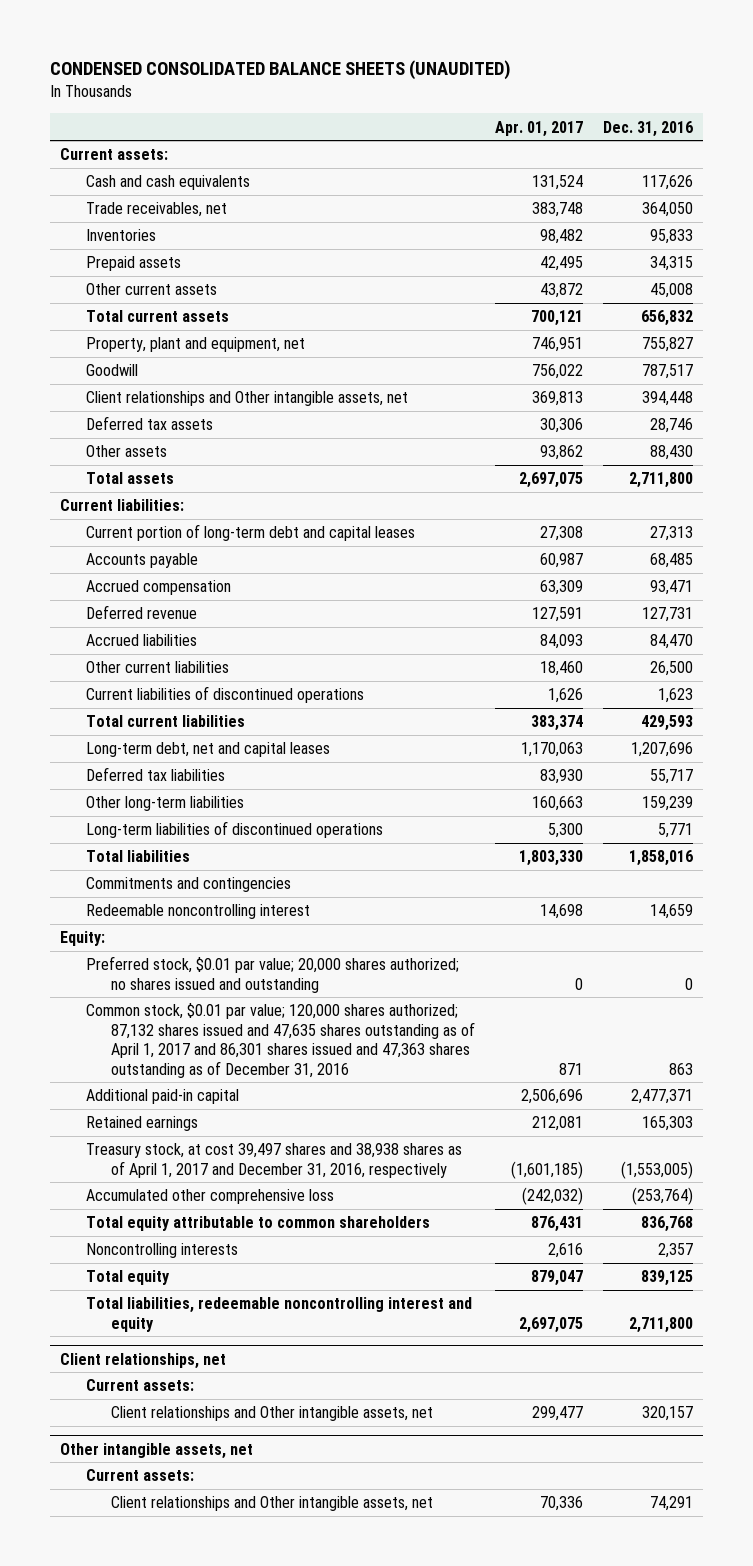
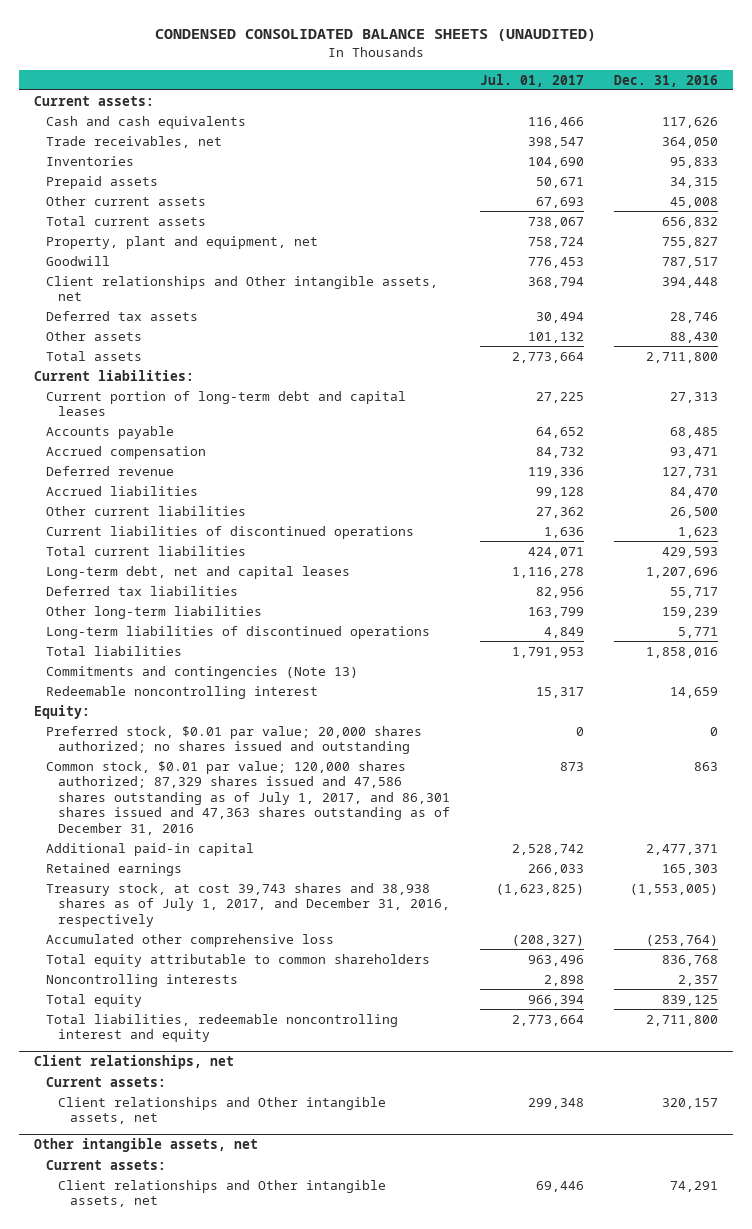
- | Apr. 01, 2017 | Dec. 31, 2016
+ | Jul. 01, 2017 | Dec. 31, 2016
- Commitments and contingencies
+ Commitments and contingencies (Note 13)
- Common stock, $0.01 par value; 120,000 shares authorized; 87,132 shares issued and 47,635 shares outstanding as of April 1, 2017 and 86,301 shares issued and 47,363 shares outstanding as of December 31, 2016 | 871 | 863
+ Common stock, $0.01 par value; 120,000 shares authorized; 87,329 shares issued and 47,586 shares outstanding as of July 1, 2017, and 86,301 shares issued and 47,363 shares outstanding as of December 31, 2016 | 873 | 863
- Treasury stock, at cost 39,497 shares and 38,938 shares as of April 1, 2017 and December 31, 2016, respectively | (1,601,185) | (1,553,005)
+ Treasury stock, at cost 39,743 shares and 38,938 shares as of July 1, 2017, and December 31, 2016, respectively | (1,623,825) | (1,553,005)

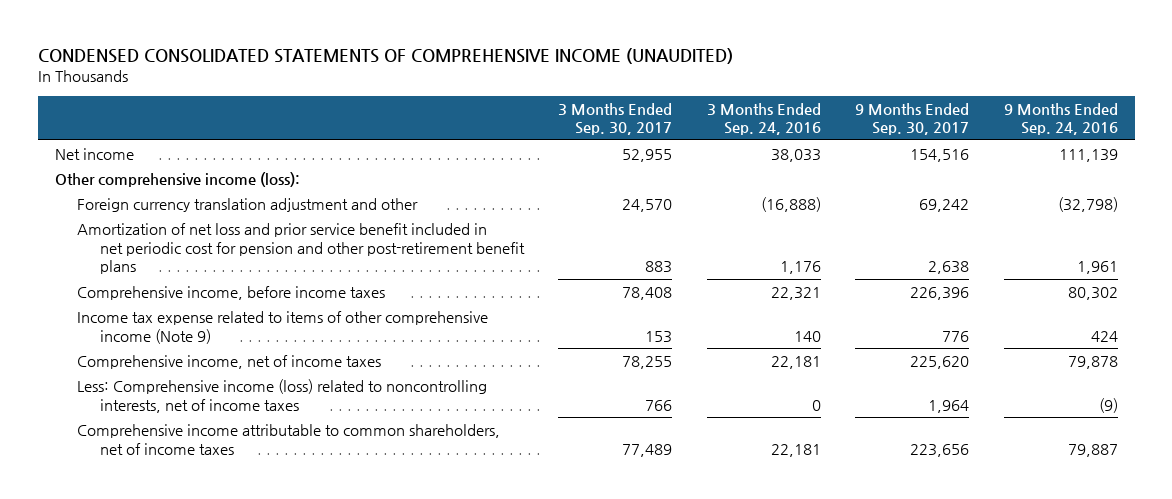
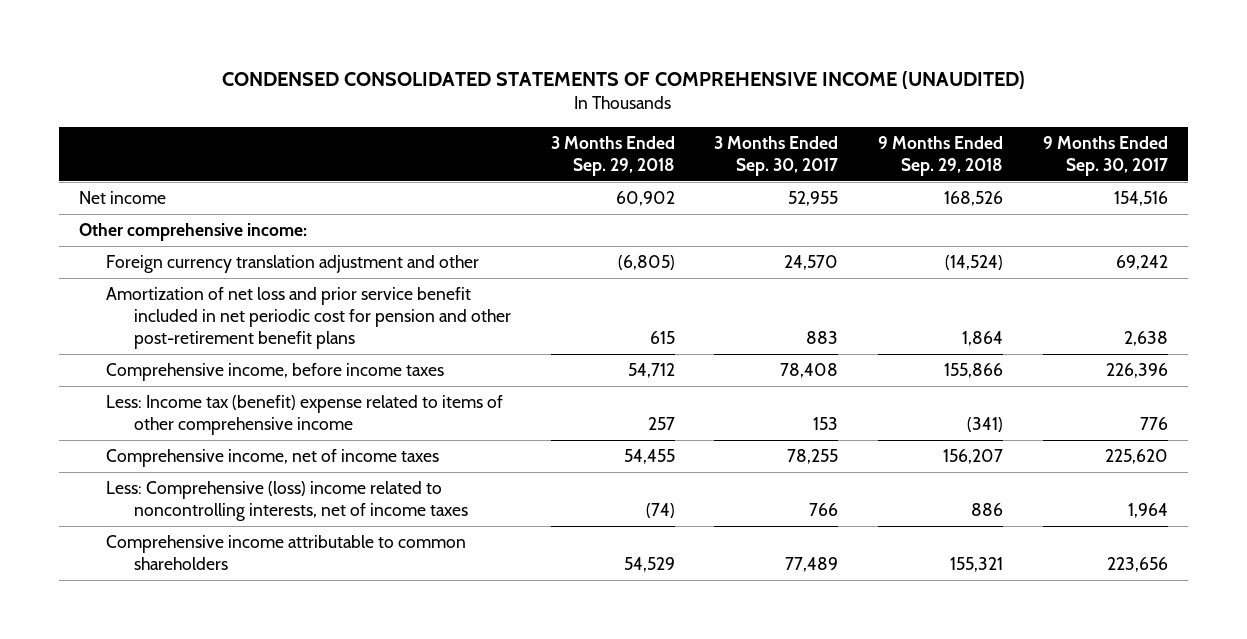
- | 3 Months Ended Sep. 30, 2017 | 3 Months Ended Sep. 24, 2016 | 9 Months Ended Sep. 30, 2017 | 9 Months Ended Sep. 24, 2016
+ | 3 Months Ended Sep. 29, 2018 | 3 Months Ended Sep. 30, 2017 | 9 Months Ended Sep. 29, 2018 | 9 Months Ended Sep. 30, 2017
- Other comprehensive income (loss):
+ Other comprehensive income:
- Income tax expense related to items of other comprehensive income (Note 9) | 153 | 140 | 776 | 424
+ Less: Income tax (benefit) expense related to items of other comprehensive income | 257 | 153 | (341) | 776
- Less: Comprehensive income (loss) related to noncontrolling interests, net of income taxes | 766 | 0 | 1,964 | (9)
- Comprehensive income attributable to common shareholders, net of income taxes | 77,489 | 22,181 | 223,656 | 79,887
+ Less: Comprehensive (loss) income related to noncontrolling interests, net of income taxes | (74) | 766 | 886 | 1,964
+ Comprehensive income attributable to common shareholders | 54,529 | 77,489 | 155,321 | 223,656

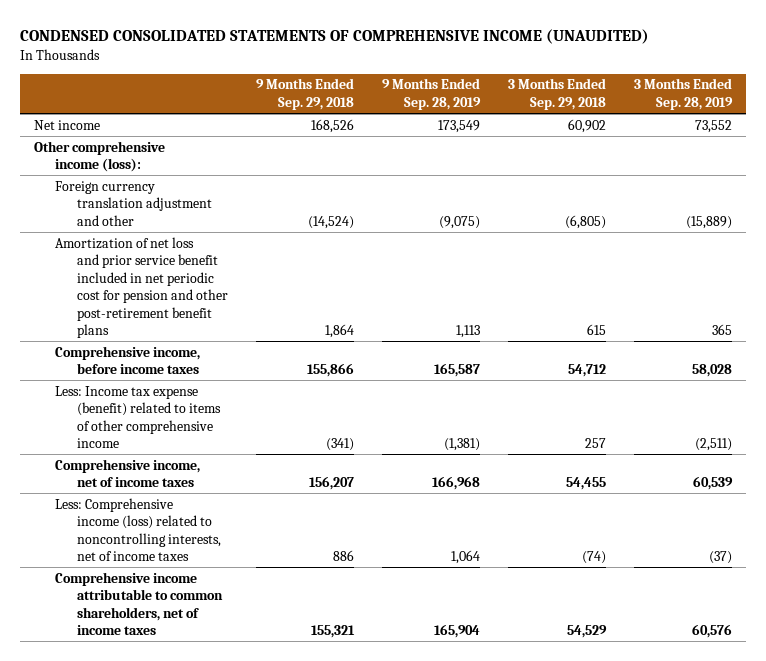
- | 3 Months Ended Sep. 29, 2018 | 3 Months Ended Sep. 30, 2017 | 9 Months Ended Sep. 29, 2018 | 9 Months Ended Sep. 30, 2017
+ | 9 Months Ended Sep. 29, 2018 | 9 Months Ended Sep. 28, 2019 | 3 Months Ended Sep. 29, 2018 | 3 Months Ended Sep. 28, 2019
- Other comprehensive income:
+ Other comprehensive income (loss):
- Less: Income tax (benefit) expense related to items of other comprehensive income | 257 | 153 | (341) | 776
+ Less: Income tax expense (benefit) related to items of other comprehensive income | (341) | (1,381) | 257 | (2,511)
- Less: Comprehensive (loss) income related to noncontrolling interests, net of income taxes | (74) | 766 | 886 | 1,964
- Comprehensive income attributable to common shareholders | 54,529 | 77,489 | 155,321 | 223,656
+ Less: Comprehensive income (loss) related to noncontrolling interests, net of income taxes | 886 | 1,064 | (74) | (37)
+ Comprehensive income attributable to common shareholders, net of income taxes | 155,321 | 165,904 | 54,529 | 60,576

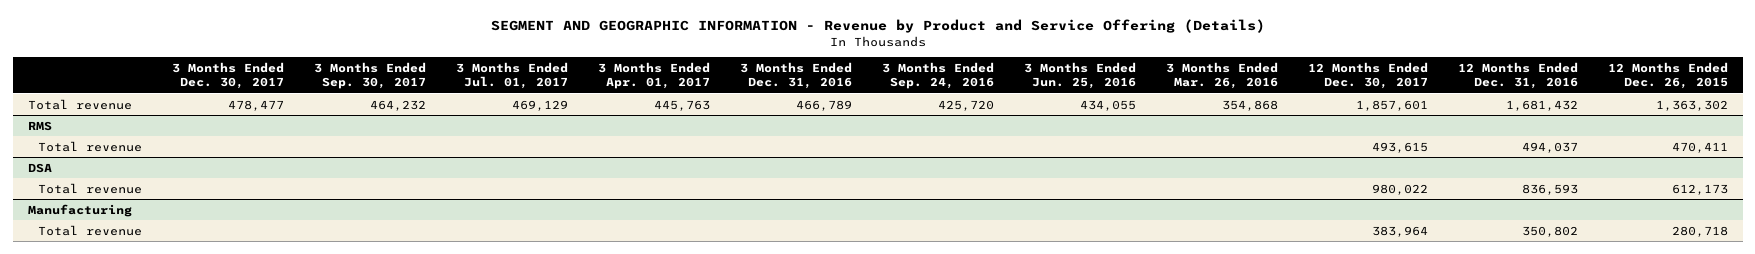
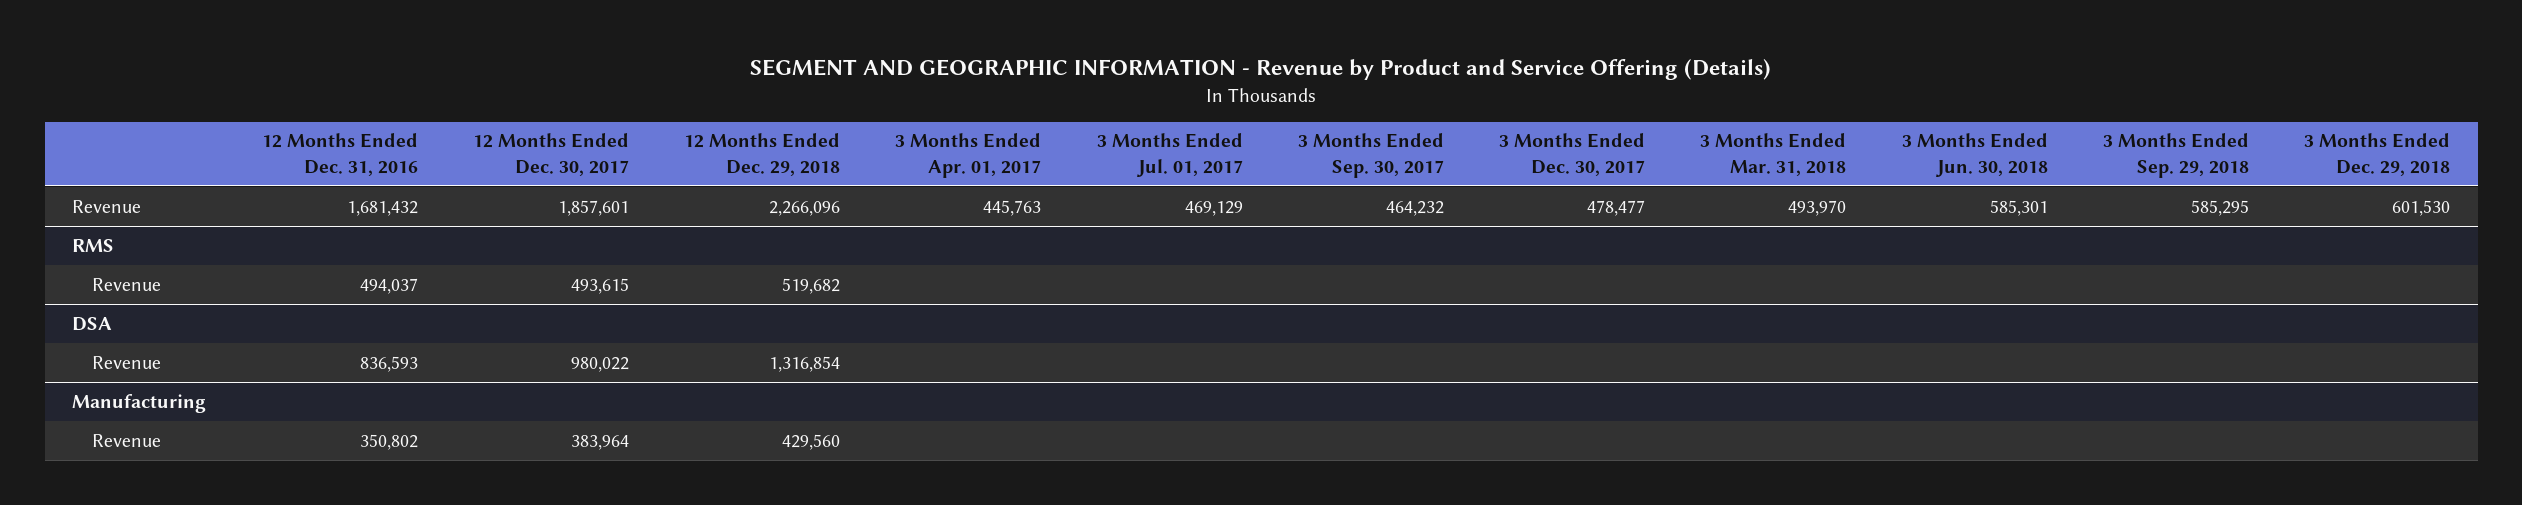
- | 3 Months Ended Dec. 30, 2017 | 3 Months Ended Sep. 30, 2017 | 3 Months Ended Jul. 01, 2017 | 3 Months Ended Apr. 01, 2017 | 3 Months Ended Dec. 31, 2016 | 3 Months Ended Sep. 24, 2016 | 3 Months Ended Jun. 25, 2016 | 3 Months Ended Mar. 26, 2016 | 12 Months Ended Dec. 30, 2017 | 12 Months Ended Dec. 31, 2016 | 12 Months Ended Dec. 26, 2015
+ | 12 Months Ended Dec. 31, 2016 | 12 Months Ended Dec. 30, 2017 | 12 Months Ended Dec. 29, 2018 | 3 Months Ended Apr. 01, 2017 | 3 Months Ended Jul. 01, 2017 | 3 Months Ended Sep. 30, 2017 | 3 Months Ended Dec. 30, 2017 | 3 Months Ended Mar. 31, 2018 | 3 Months Ended Jun. 30, 2018 | 3 Months Ended Sep. 29, 2018 | 3 Months Ended Dec. 29, 2018
- Total revenue | 478,477 | 464,232 | 469,129 | 445,763 | 466,789 | 425,720 | 434,055 | 354,868 | 1,857,601 | 1,681,432 | 1,363,302
+ Revenue | 1,681,432 | 1,857,601 | 2,266,096 | 445,763 | 469,129 | 464,232 | 478,477 | 493,970 | 585,301 | 585,295 | 601,530
@ RMS
- Total revenue | | | | | | | | | 493,615 | 494,037 | 470,411
+ Revenue | 494,037 | 493,615 | 519,682 | | | | | | | |
@ DSA
- Total revenue | | | | | | | | | 980,022 | 836,593 | 612,173
+ Revenue | 836,593 | 980,022 | 1,316,854 | | | | | | | |
@ Manufacturing
- Total revenue | | | | | | | | | 383,964 | 350,802 | 280,718
+ Revenue | 350,802 | 383,964 | 429,560 | | | | | | | |

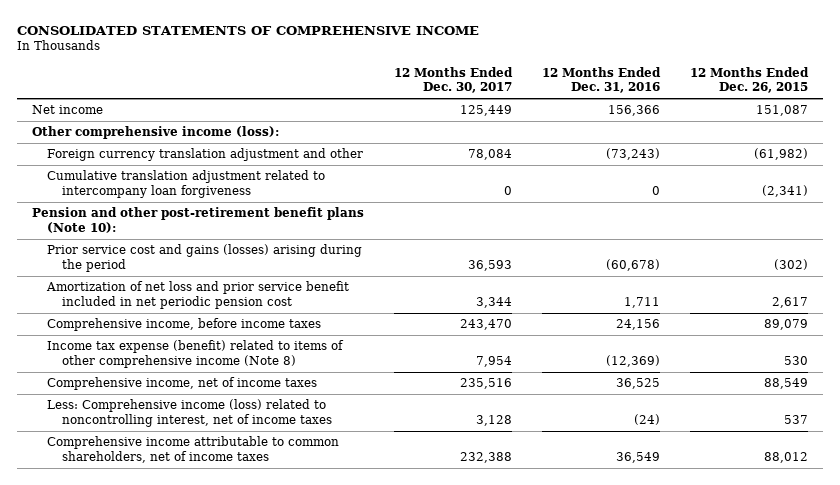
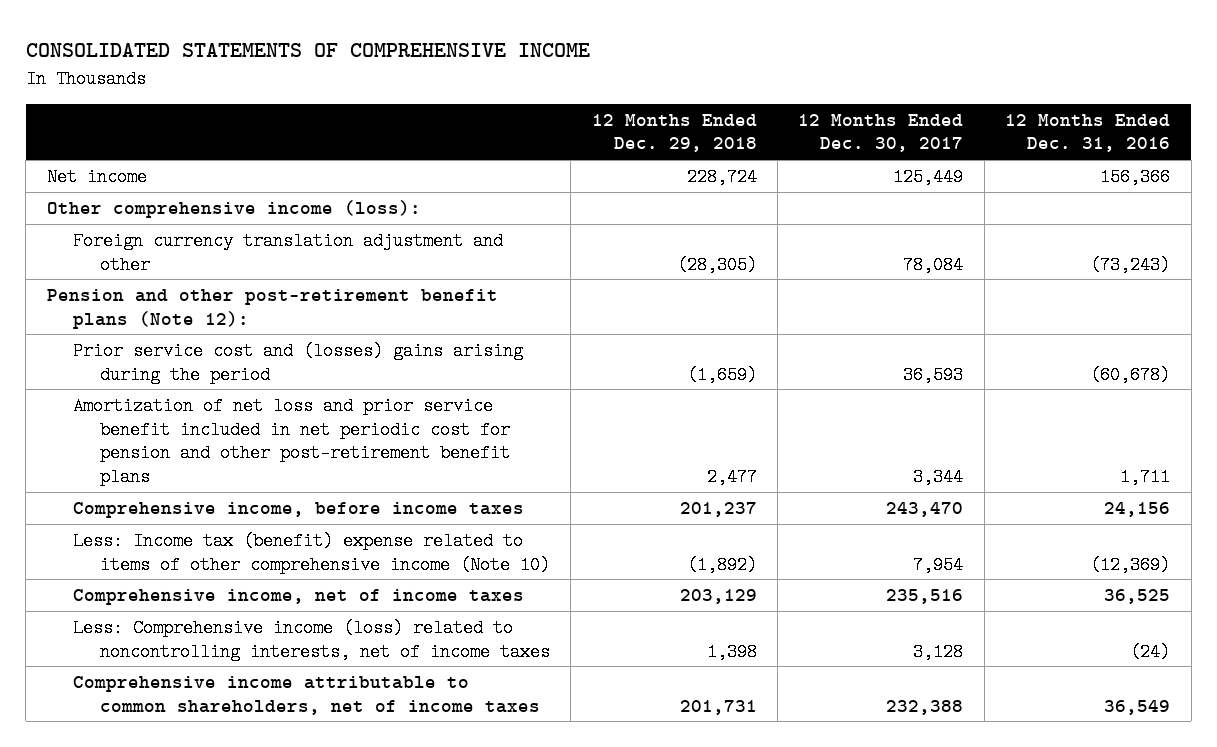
- | 12 Months Ended Dec. 30, 2017 | 12 Months Ended Dec. 31, 2016 | 12 Months Ended Dec. 26, 2015
+ | 12 Months Ended Dec. 29, 2018 | 12 Months Ended Dec. 30, 2017 | 12 Months Ended Dec. 31, 2016
- Cumulative translation adjustment related to intercompany loan forgiveness | 0 | 0 | (2,341)
- Pension and other post-retirement benefit plans (Note 10):
- Prior service cost and gains (losses) arising during the period | 36,593 | (60,678) | (302)
- Amortization of net loss and prior service benefit included in net periodic pension cost | 3,344 | 1,711 | 2,617
+ Pension and other post-retirement benefit plans (Note 12):
+ Prior service cost and (losses) gains arising during the period | (1,659) | 36,593 | (60,678)
+ Amortization of net loss and prior service benefit included in net periodic cost for pension and other post-retirement benefit plans | 2,477 | 3,344 | 1,711
- Income tax expense (benefit) related to items of other comprehensive income (Note 8) | 7,954 | (12,369) | 530
+ Less: Income tax (benefit) expense related to items of other comprehensive income (Note 10) | (1,892) | 7,954 | (12,369)
- Less: Comprehensive income (loss) related to noncontrolling interest, net of income taxes | 3,128 | (24) | 537
+ Less: Comprehensive income (loss) related to noncontrolling interests, net of income taxes | 1,398 | 3,128 | (24)

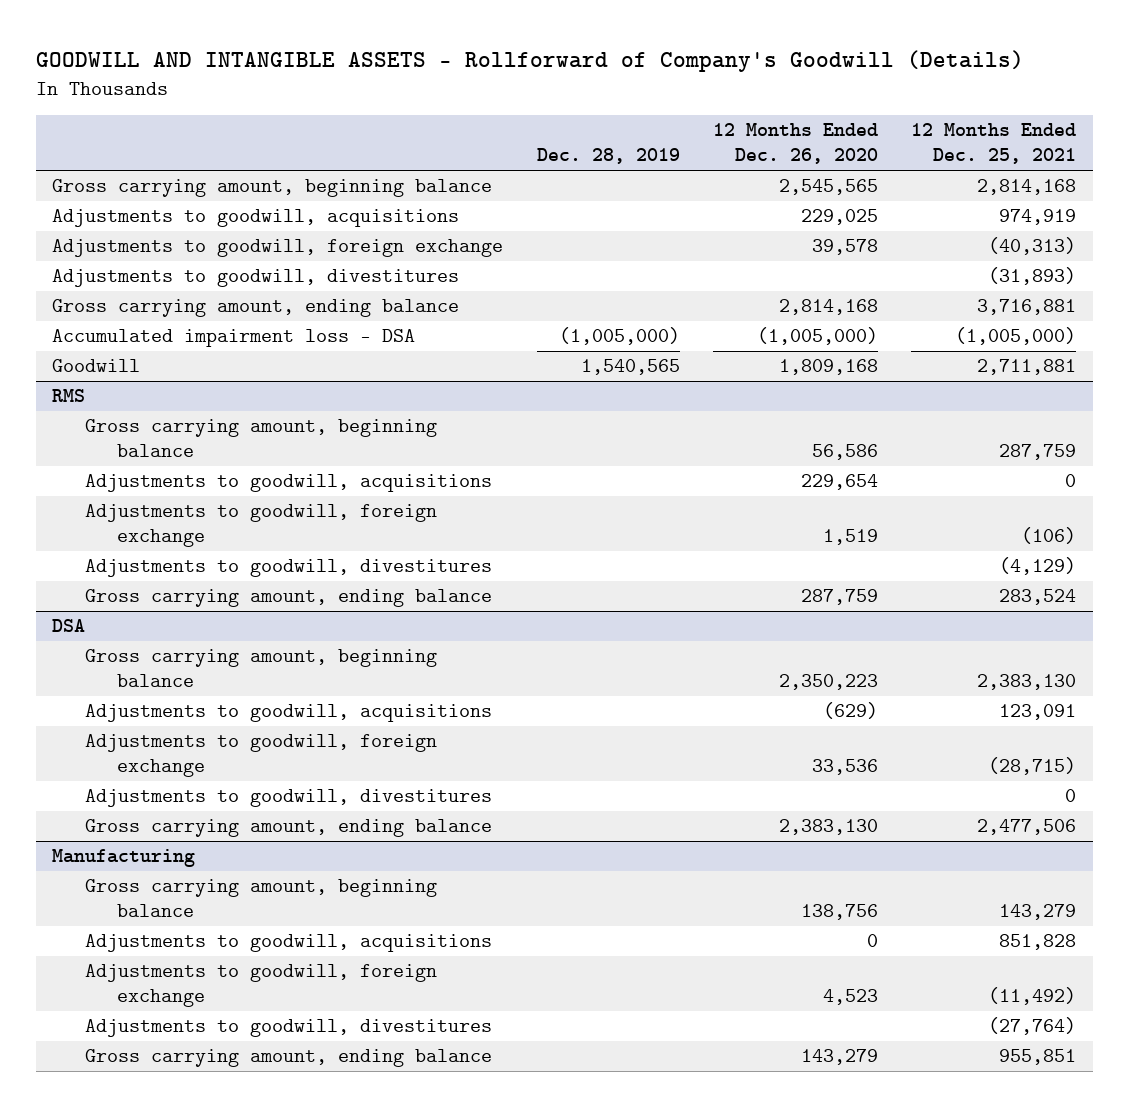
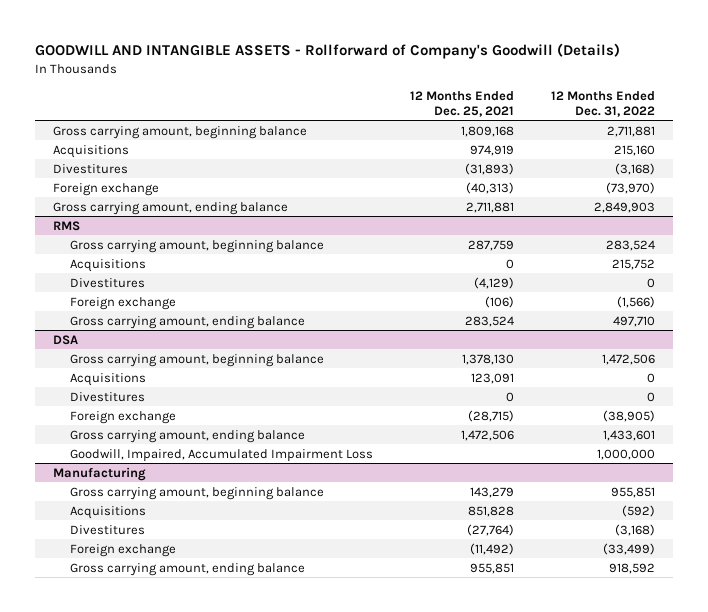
- | Dec. 28, 2019 | 12 Months Ended Dec. 26, 2020 | 12 Months Ended Dec. 25, 2021
+ | 12 Months Ended Dec. 25, 2021 | 12 Months Ended Dec. 31, 2022
- Gross carrying amount, beginning balance | | 2,545,565 | 2,814,168
- Adjustments to goodwill, acquisitions | | 229,025 | 974,919
- Adjustments to goodwill, foreign exchange | | 39,578 | (40,313)
- Adjustments to goodwill, divestitures | | | (31,893)
- Gross carrying amount, ending balance | | 2,814,168 | 3,716,881
- Accumulated impairment loss - DSA | (1,005,000) | (1,005,000) | (1,005,000)
- Goodwill | 1,540,565 | 1,809,168 | 2,711,881
+ Gross carrying amount, beginning balance | 1,809,168 | 2,711,881
+ Acquisitions | 974,919 | 215,160
+ Divestitures | (31,893) | (3,168)
+ Foreign exchange | (40,313) | (73,970)
+ Gross carrying amount, ending balance | 2,711,881 | 2,849,903
@ RMS
- Adjustments to goodwill, acquisitions | | 229,654 | 0
- Adjustments to goodwill, foreign exchange | | 1,519 | (106)
- Adjustments to goodwill, divestitures | | | (4,129)
+ Acquisitions | 0 | 215,752
+ Divestitures | (4,129) | 0
+ Foreign exchange | (106) | (1,566)
@ DSA
- Gross carrying amount, beginning balance | | 2,350,223 | 2,383,130
- Adjustments to goodwill, acquisitions | | (629) | 123,091
- Adjustments to goodwill, foreign exchange | | 33,536 | (28,715)
- Adjustments to goodwill, divestitures | | | 0
- Gross carrying amount, ending balance | | 2,383,130 | 2,477,506
+ Gross carrying amount, beginning balance | 1,378,130 | 1,472,506
+ Acquisitions | 123,091 | 0
+ Divestitures | 0 | 0
+ Foreign exchange | (28,715) | (38,905)
+ Gross carrying amount, ending balance | 1,472,506 | 1,433,601
+ Goodwill, Impaired, Accumulated Impairment Loss | | 1,000,000
@ Manufacturing
- Adjustments to goodwill, acquisitions | | 0 | 851,828
- Adjustments to goodwill, foreign exchange | | 4,523 | (11,492)
- Adjustments to goodwill, divestitures | | | (27,764)
+ Acquisitions | 851,828 | (592)
+ Divestitures | (27,764) | (3,168)
+ Foreign exchange | (11,492) | (33,499)

